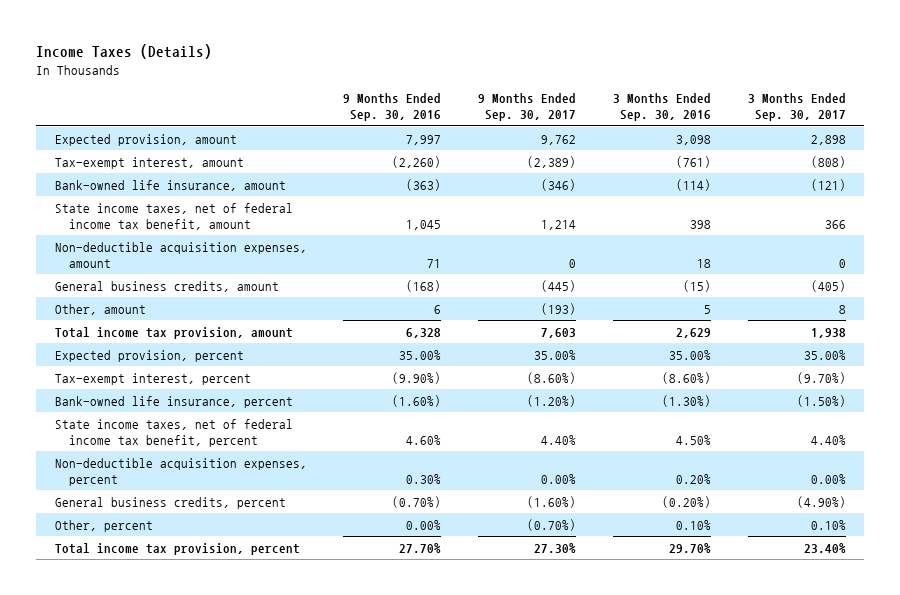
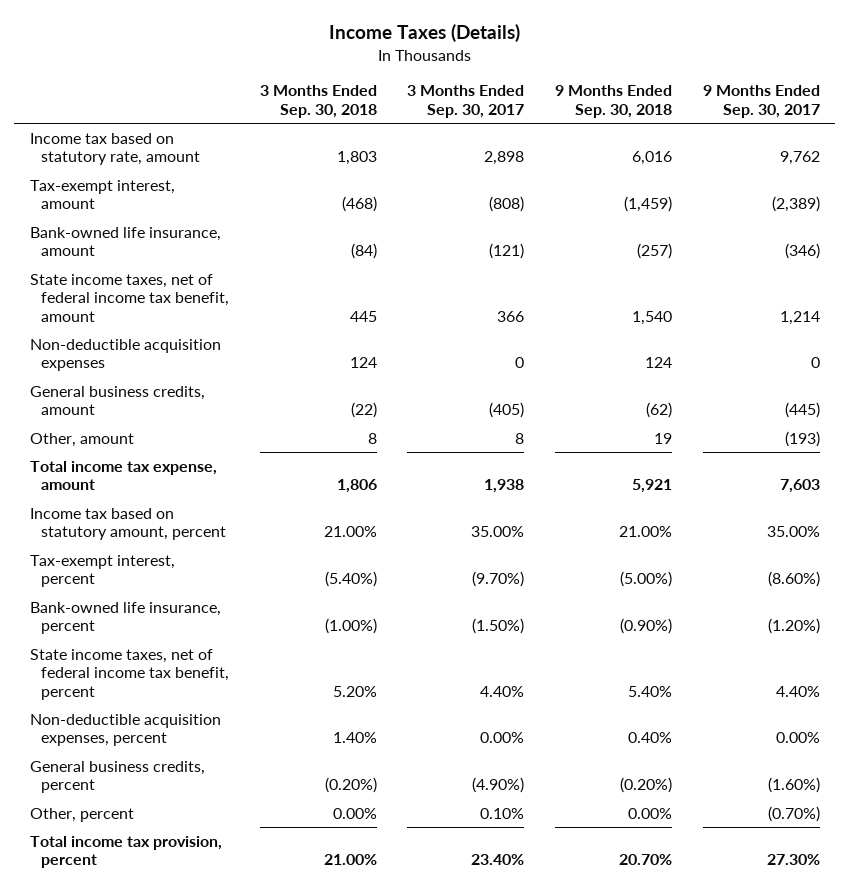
- | 9 Months Ended Sep. 30, 2016 | 9 Months Ended Sep. 30, 2017 | 3 Months Ended Sep. 30, 2016 | 3 Months Ended Sep. 30, 2017
+ | 3 Months Ended Sep. 30, 2018 | 3 Months Ended Sep. 30, 2017 | 9 Months Ended Sep. 30, 2018 | 9 Months Ended Sep. 30, 2017
- Expected provision, amount | 7,997 | 9,762 | 3,098 | 2,898
+ Income tax based on statutory rate, amount | 1,803 | 2,898 | 6,016 | 9,762
- Non-deductible acquisition expenses, amount | 71 | 0 | 18 | 0
+ Non-deductible acquisition expenses | 124 | 0 | 124 | 0
- Total income tax provision, amount | 6,328 | 7,603 | 2,629 | 1,938
- Expected provision, percent | 35.00% | 35.00% | 35.00% | 35.00%
+ Total income tax expense, amount | 1,806 | 1,938 | 5,921 | 7,603
+ Income tax based on statutory amount, percent | 21.00% | 35.00% | 21.00% | 35.00%

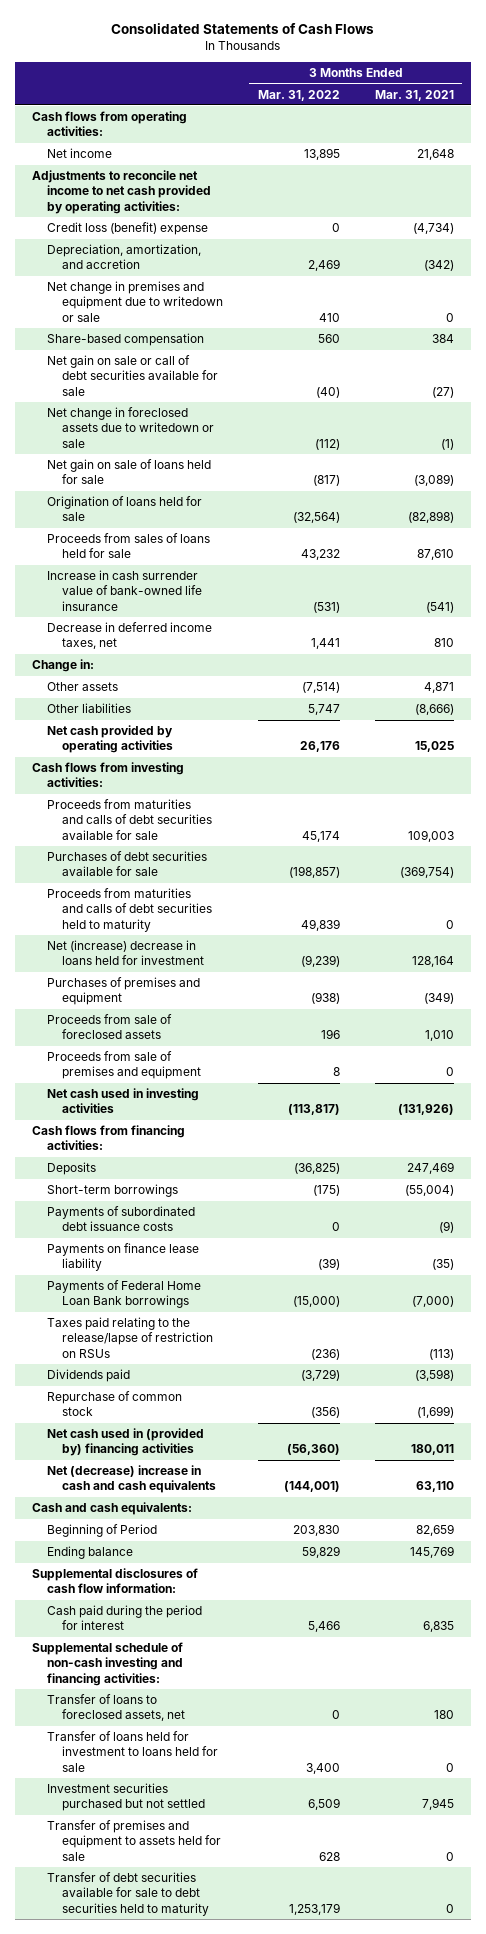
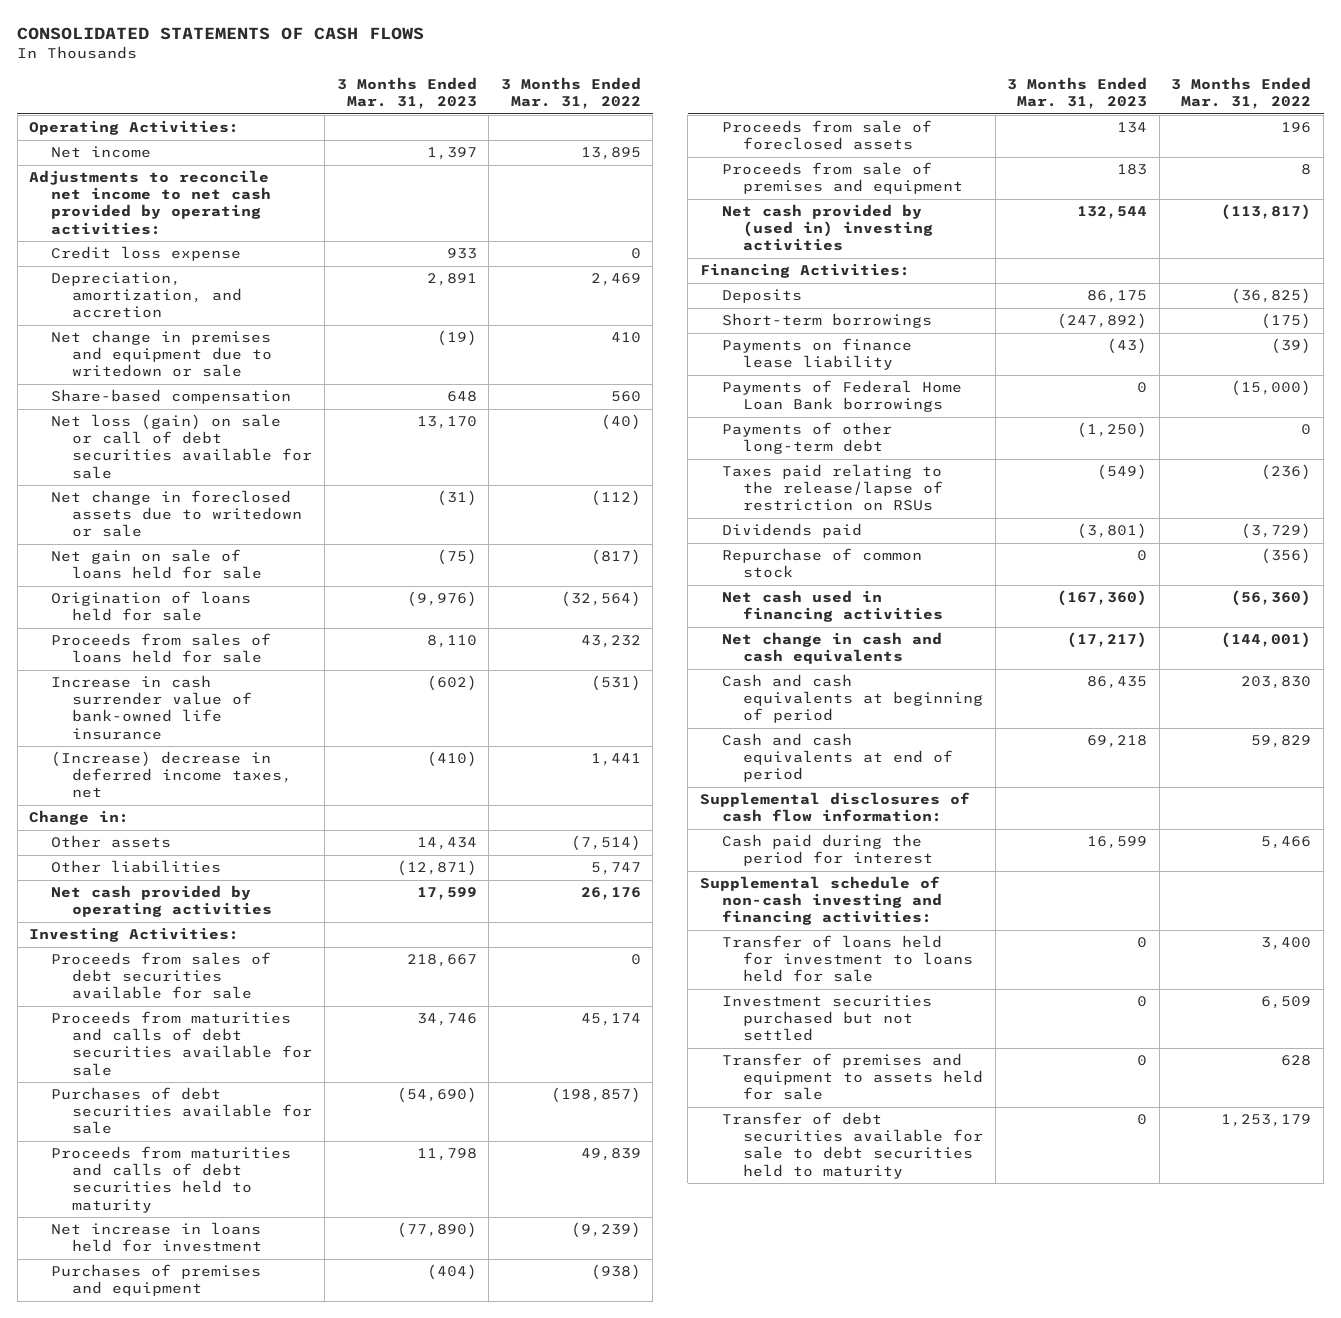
- Consolidated Statements of Cash Flows
+ CONSOLIDATED STATEMENTS OF CASH FLOWS
- | 3 Months Ended Mar. 31, 2022 | 3 Months Ended Mar. 31, 2021
+ | 3 Months Ended Mar. 31, 2023 | 3 Months Ended Mar. 31, 2022
- Cash flows from operating activities:
+ Operating Activities:
- Credit loss (benefit) expense | 0 | (4,734)
+ Credit loss expense | 933 | 0
- Net gain on sale or call of debt securities available for sale | (40) | (27)
+ Net loss (gain) on sale or call of debt securities available for sale | 13,170 | (40)
- Decrease in deferred income taxes, net | 1,441 | 810
+ (Increase) decrease in deferred income taxes, net | (410) | 1,441
- Cash flows from investing activities:
+ Investing Activities:
+ Proceeds from sales of debt securities available for sale | 218,667 | 0
- Net (increase) decrease in loans held for investment | (9,239) | 128,164
+ Net increase in loans held for investment | (77,890) | (9,239)
- Net cash used in investing activities | (113,817) | (131,926)
- Cash flows from financing activities:
+ Net cash provided by (used in) investing activities | 132,544 | (113,817)
+ Financing Activities:
- Payments of subordinated debt issuance costs | 0 | (9)
+ Payments of other long-term debt | (1,250) | 0
- Net cash used in (provided by) financing activities | (56,360) | 180,011
- Net (decrease) increase in cash and cash equivalents | (144,001) | 63,110
- Cash and cash equivalents:
- Beginning of Period | 203,830 | 82,659
- Ending balance | 59,829 | 145,769
+ Net cash used in financing activities | (167,360) | (56,360)
+ Net change in cash and cash equivalents | (17,217) | (144,001)
+ Cash and cash equivalents at beginning of period | 86,435 | 203,830
+ Cash and cash equivalents at end of period | 69,218 | 59,829
- Transfer of loans to foreclosed assets, net | 0 | 180

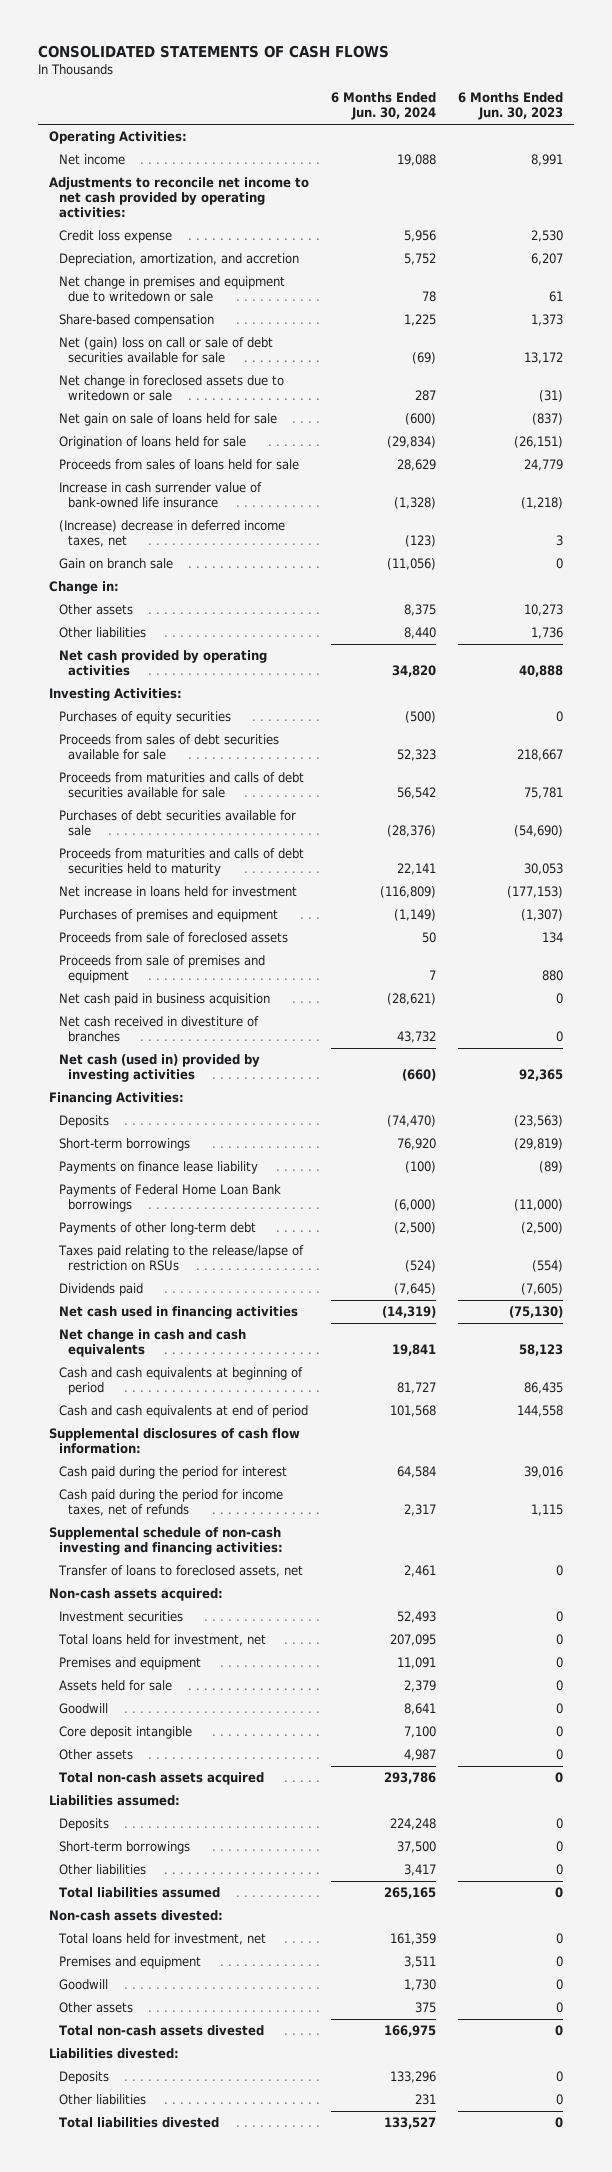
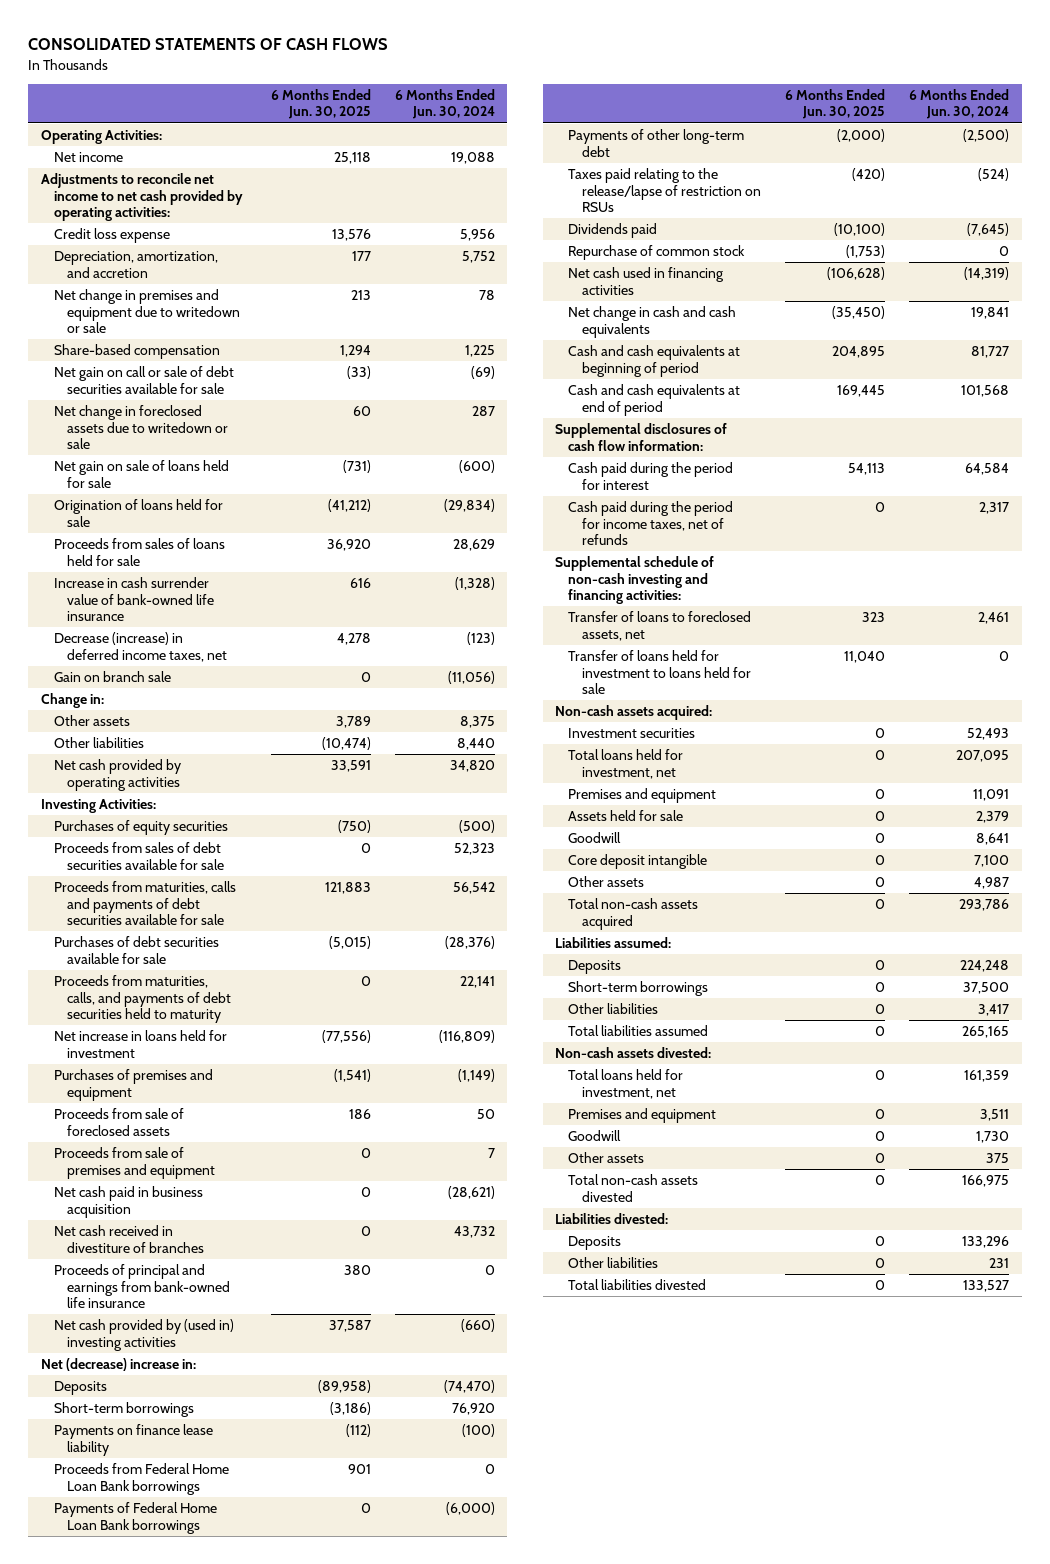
- | 6 Months Ended Jun. 30, 2024 | 6 Months Ended Jun. 30, 2023
+ | 6 Months Ended Jun. 30, 2025 | 6 Months Ended Jun. 30, 2024
- Net (gain) loss on call or sale of debt securities available for sale | (69) | 13,172
+ Net gain on call or sale of debt securities available for sale | (33) | (69)
- (Increase) decrease in deferred income taxes, net | (123) | 3
+ Decrease (increase) in deferred income taxes, net | 4,278 | (123)
- Proceeds from maturities and calls of debt securities available for sale | 56,542 | 75,781
+ Proceeds from maturities, calls and payments of debt securities available for sale | 121,883 | 56,542
- Proceeds from maturities and calls of debt securities held to maturity | 22,141 | 30,053
+ Proceeds from maturities, calls, and payments of debt securities held to maturity | 0 | 22,141
- Net cash (used in) provided by investing activities | (660) | 92,365
- Financing Activities:
+ Proceeds of principal and earnings from bank-owned life insurance | 380 | 0
+ Net cash provided by (used in) investing activities | 37,587 | (660)
+ Net (decrease) increase in:
+ Proceeds from Federal Home Loan Bank borrowings | 901 | 0
+ Repurchase of common stock | (1,753) | 0
+ Transfer of loans held for investment to loans held for sale | 11,040 | 0

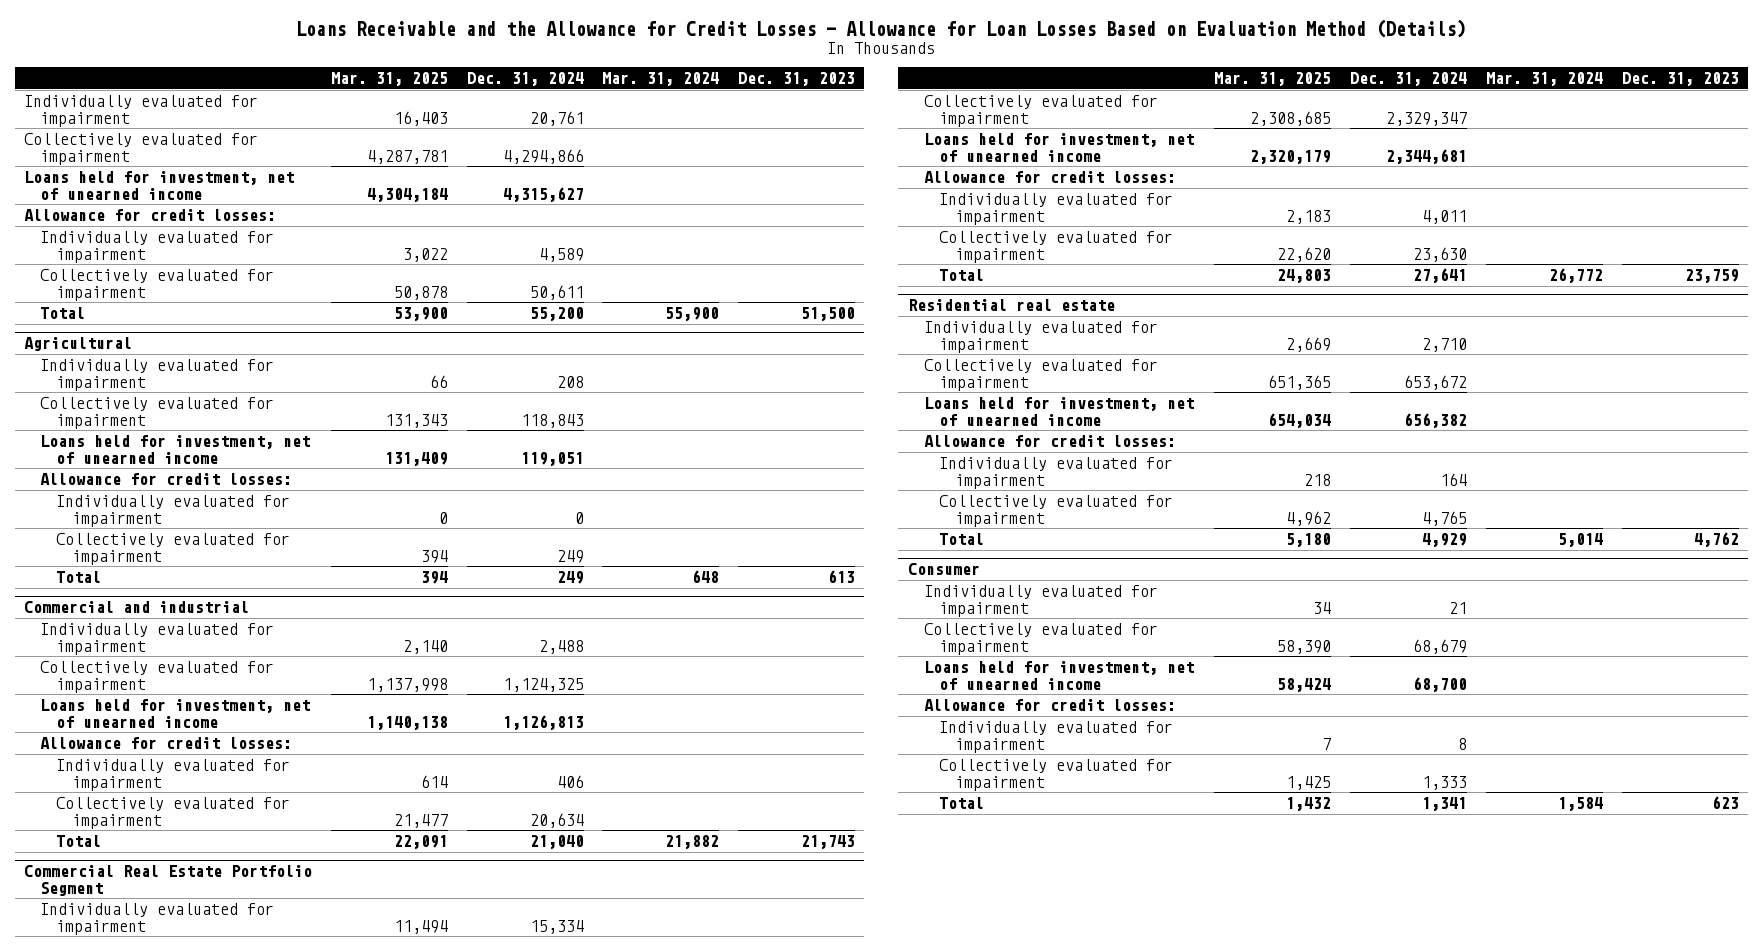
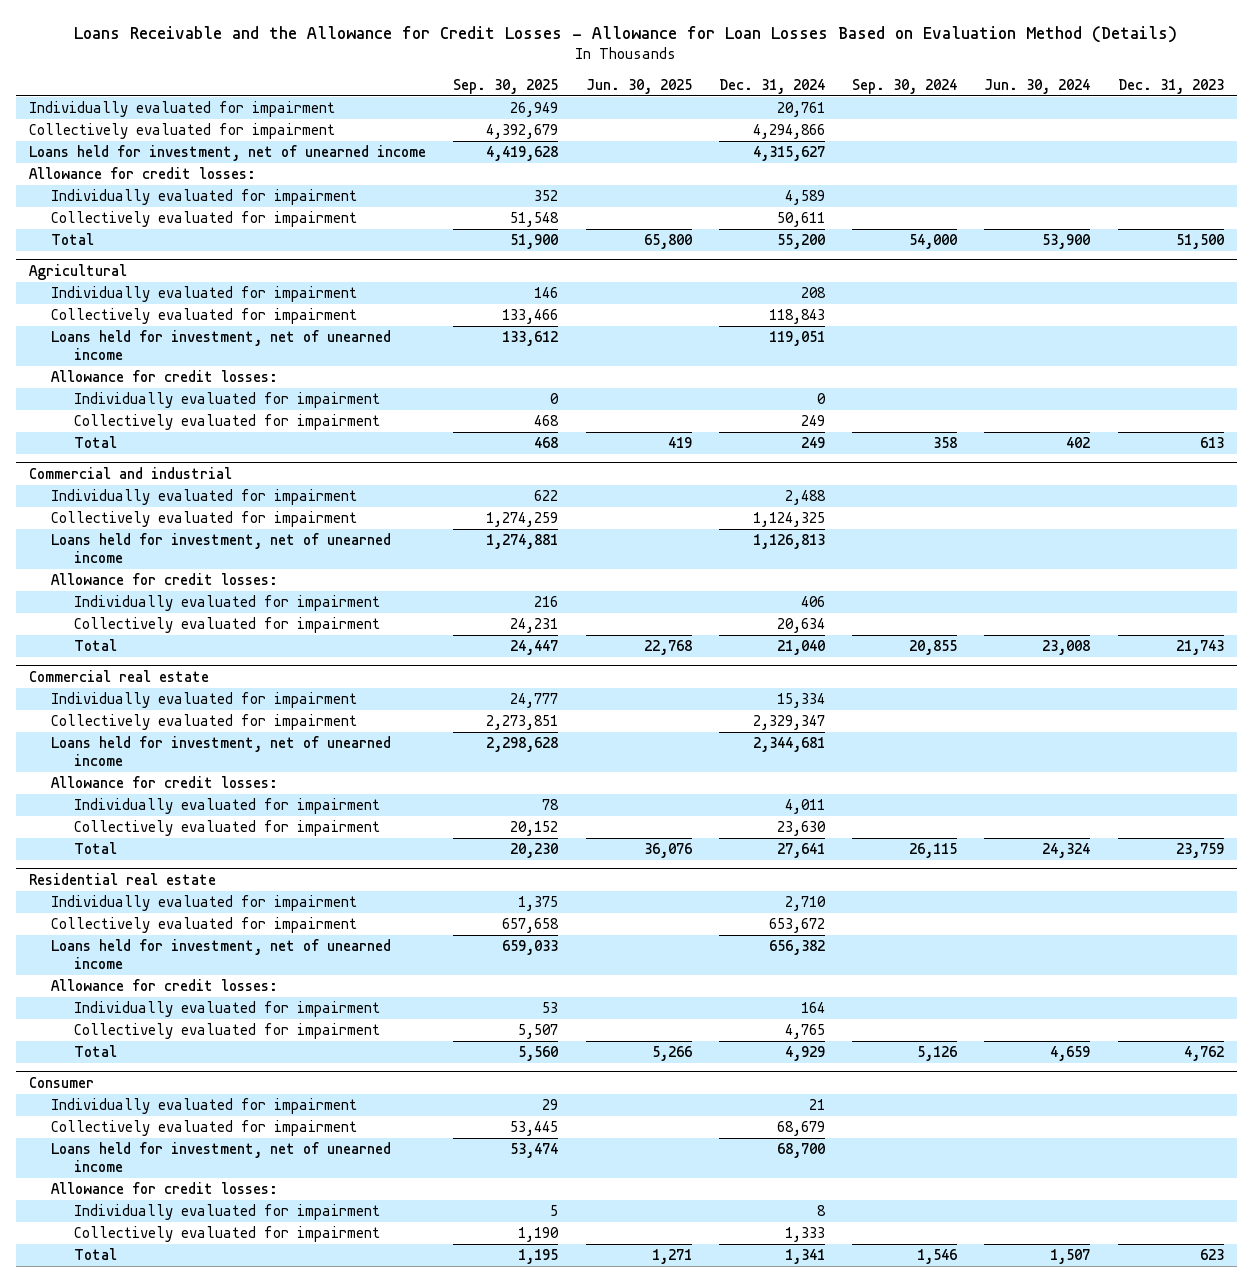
- | Mar. 31, 2025 | Dec. 31, 2024 | Mar. 31, 2024 | Dec. 31, 2023
+ | Sep. 30, 2025 | Jun. 30, 2025 | Dec. 31, 2024 | Sep. 30, 2024 | Jun. 30, 2024 | Dec. 31, 2023
- Commercial Real Estate Portfolio Segment
+ Commercial real estate

